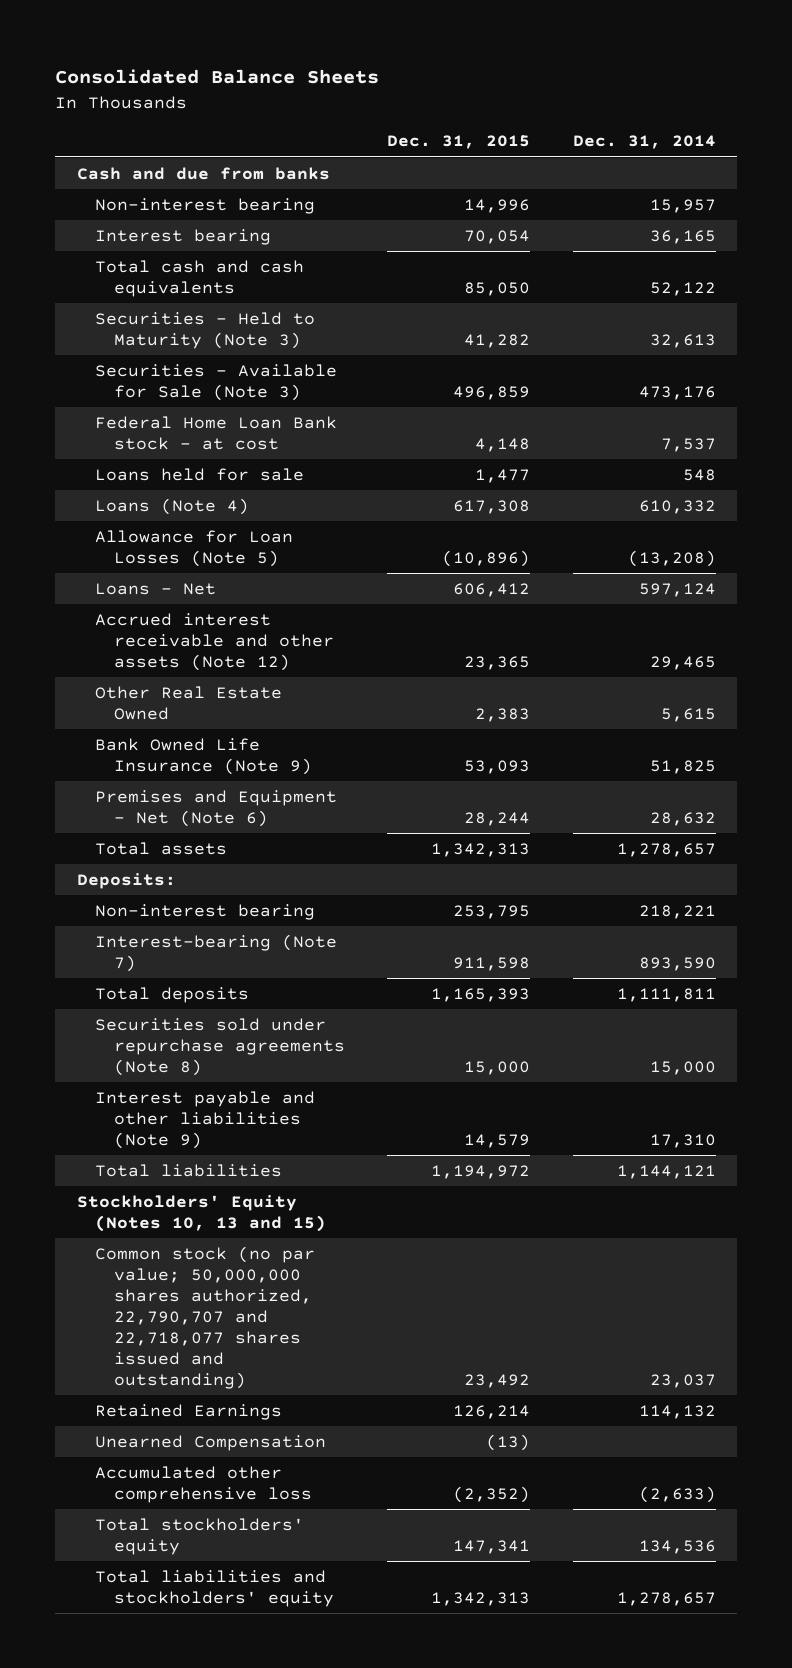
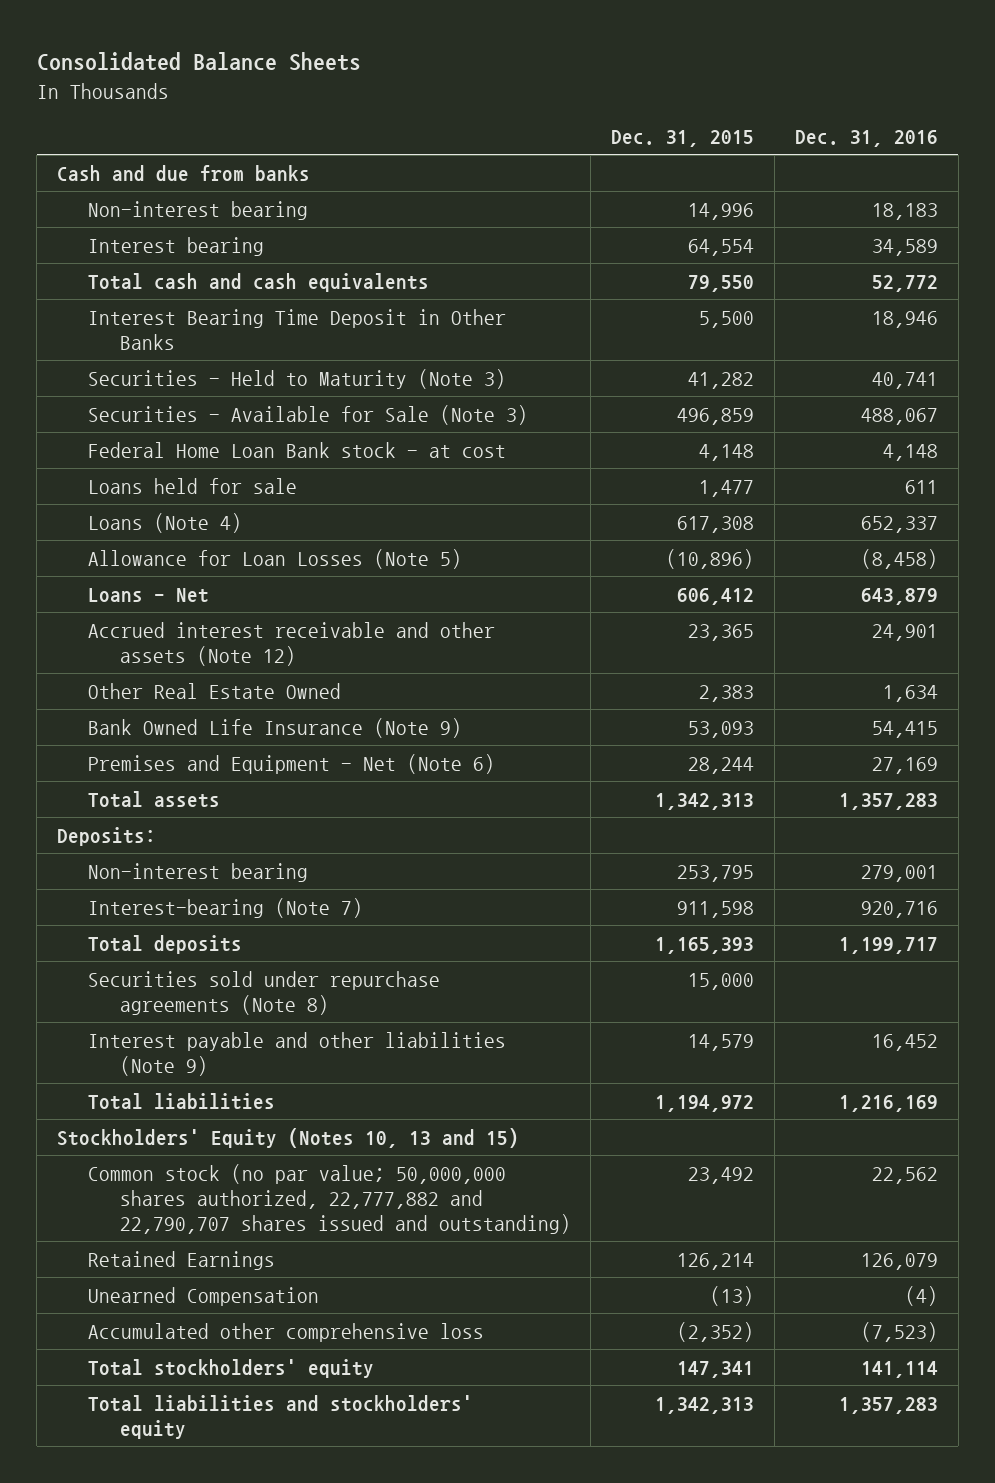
- | Dec. 31, 2015 | Dec. 31, 2014
+ | Dec. 31, 2015 | Dec. 31, 2016
- Interest bearing | 70,054 | 36,165
- Total cash and cash equivalents | 85,050 | 52,122
+ Interest bearing | 64,554 | 34,589
+ Total cash and cash equivalents | 79,550 | 52,772
+ Interest Bearing Time Deposit in Other Banks | 5,500 | 18,946
- Common stock (no par value; 50,000,000 shares authorized, 22,790,707 and 22,718,077 shares issued and outstanding) | 23,492 | 23,037
+ Common stock (no par value; 50,000,000 shares authorized, 22,777,882 and 22,790,707 shares issued and outstanding) | 23,492 | 22,562

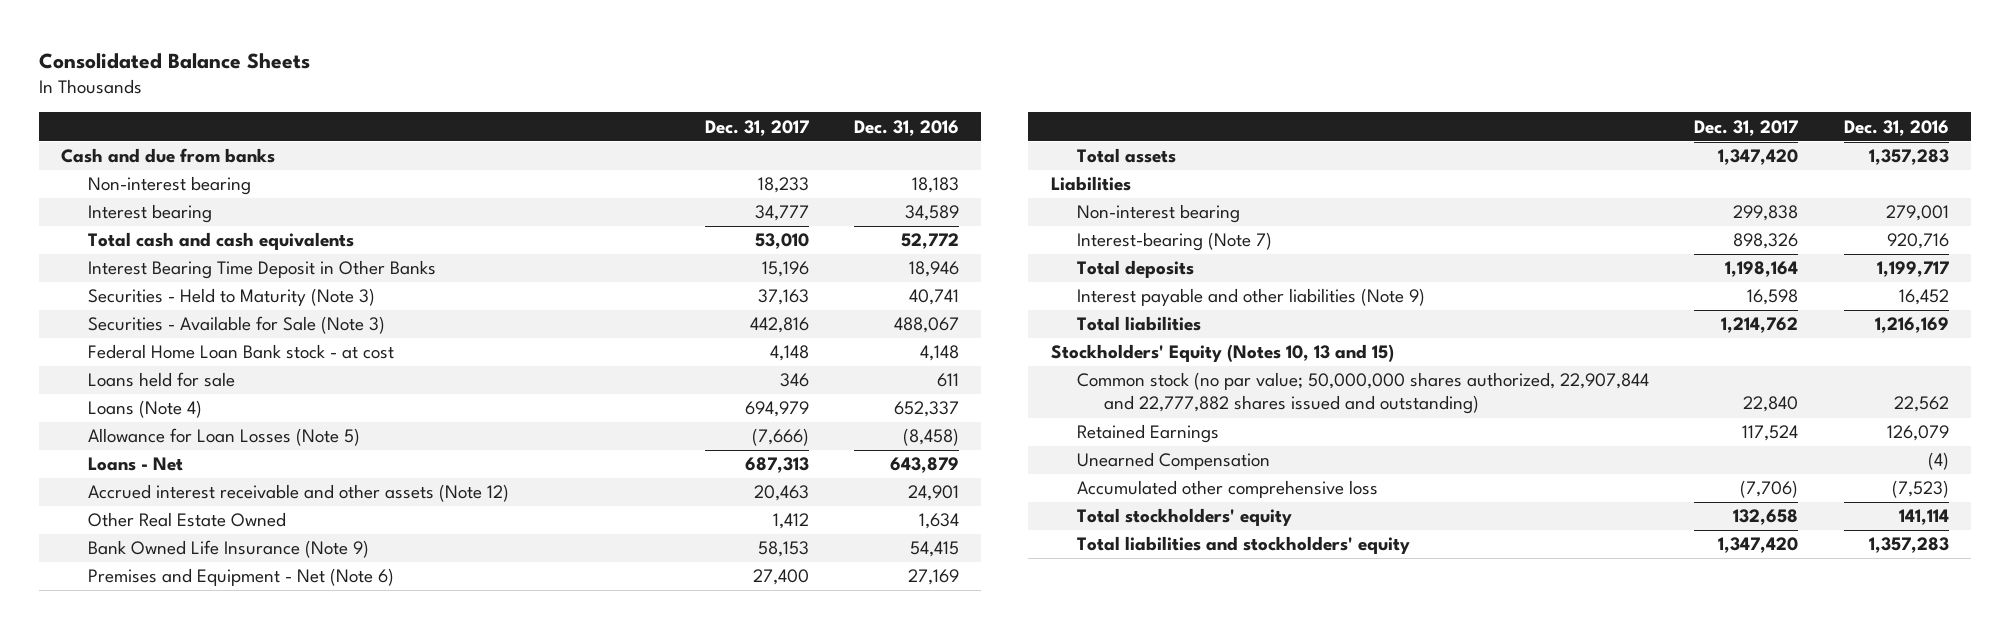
- | Dec. 31, 2015 | Dec. 31, 2016
+ | Dec. 31, 2017 | Dec. 31, 2016
- Deposits:
+ Liabilities
- Securities sold under repurchase agreements (Note 8) | 15,000 |
- Common stock (no par value; 50,000,000 shares authorized, 22,777,882 and 22,790,707 shares issued and outstanding) | 23,492 | 22,562
+ Common stock (no par value; 50,000,000 shares authorized, 22,907,844 and 22,777,882 shares issued and outstanding) | 22,840 | 22,562

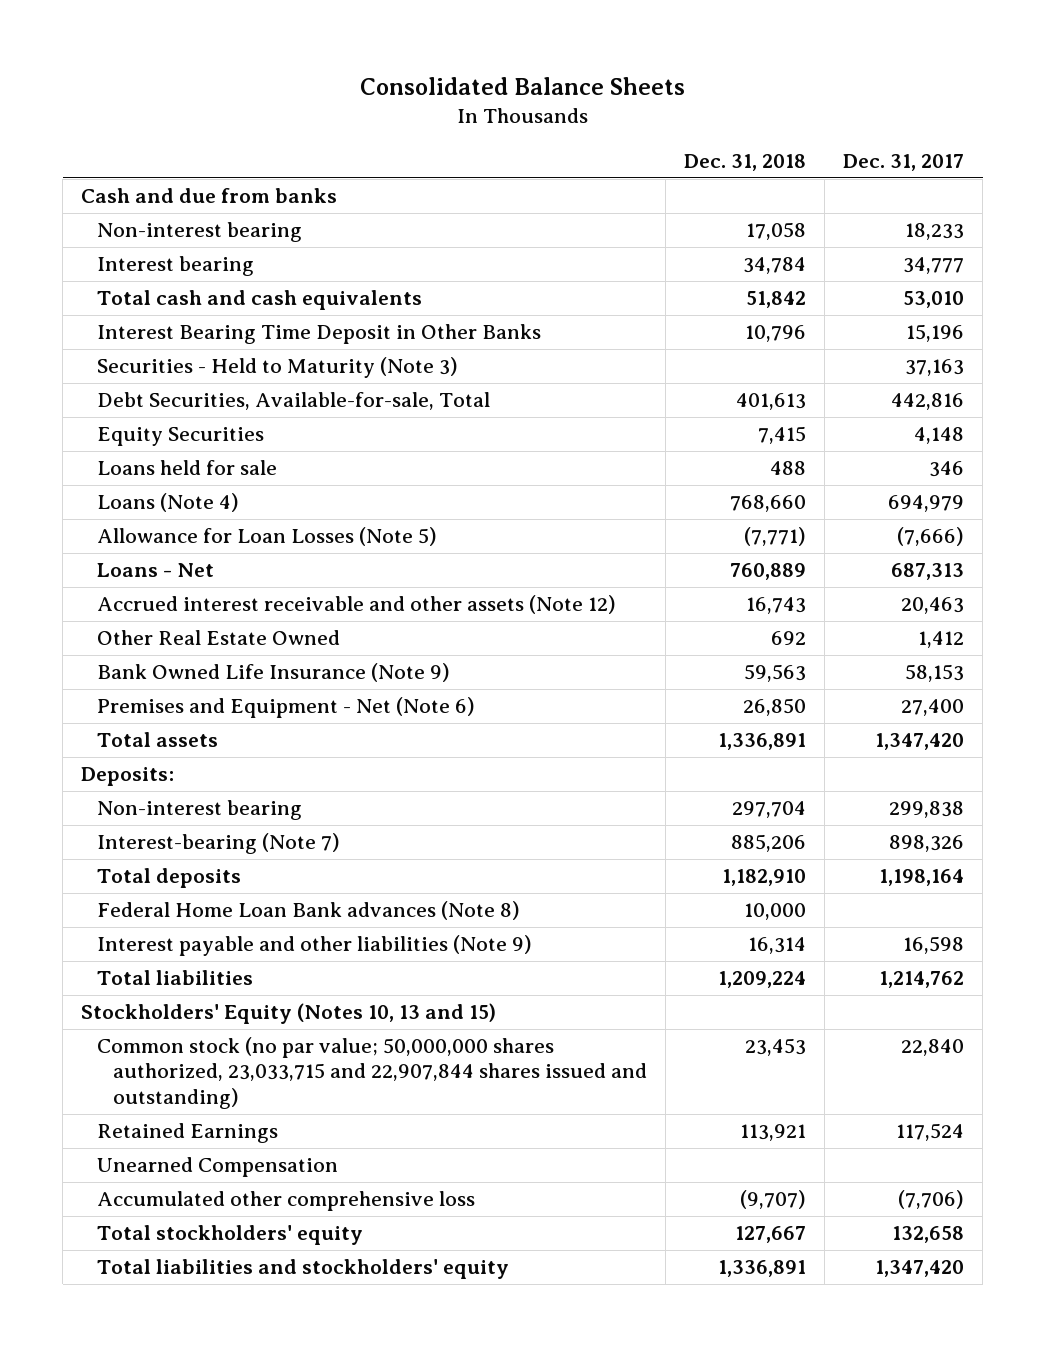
- | Dec. 31, 2017 | Dec. 31, 2016
+ | Dec. 31, 2018 | Dec. 31, 2017
- Securities - Available for Sale (Note 3) | 442,816 | 488,067
- Federal Home Loan Bank stock - at cost | 4,148 | 4,148
+ Debt Securities, Available-for-sale, Total | 401,613 | 442,816
+ Equity Securities | 7,415 | 4,148
- Liabilities
+ Deposits:
+ Federal Home Loan Bank advances (Note 8) | 10,000 |
- Common stock (no par value; 50,000,000 shares authorized, 22,907,844 and 22,777,882 shares issued and outstanding) | 22,840 | 22,562
+ Common stock (no par value; 50,000,000 shares authorized, 23,033,715 and 22,907,844 shares issued and outstanding) | 23,453 | 22,840

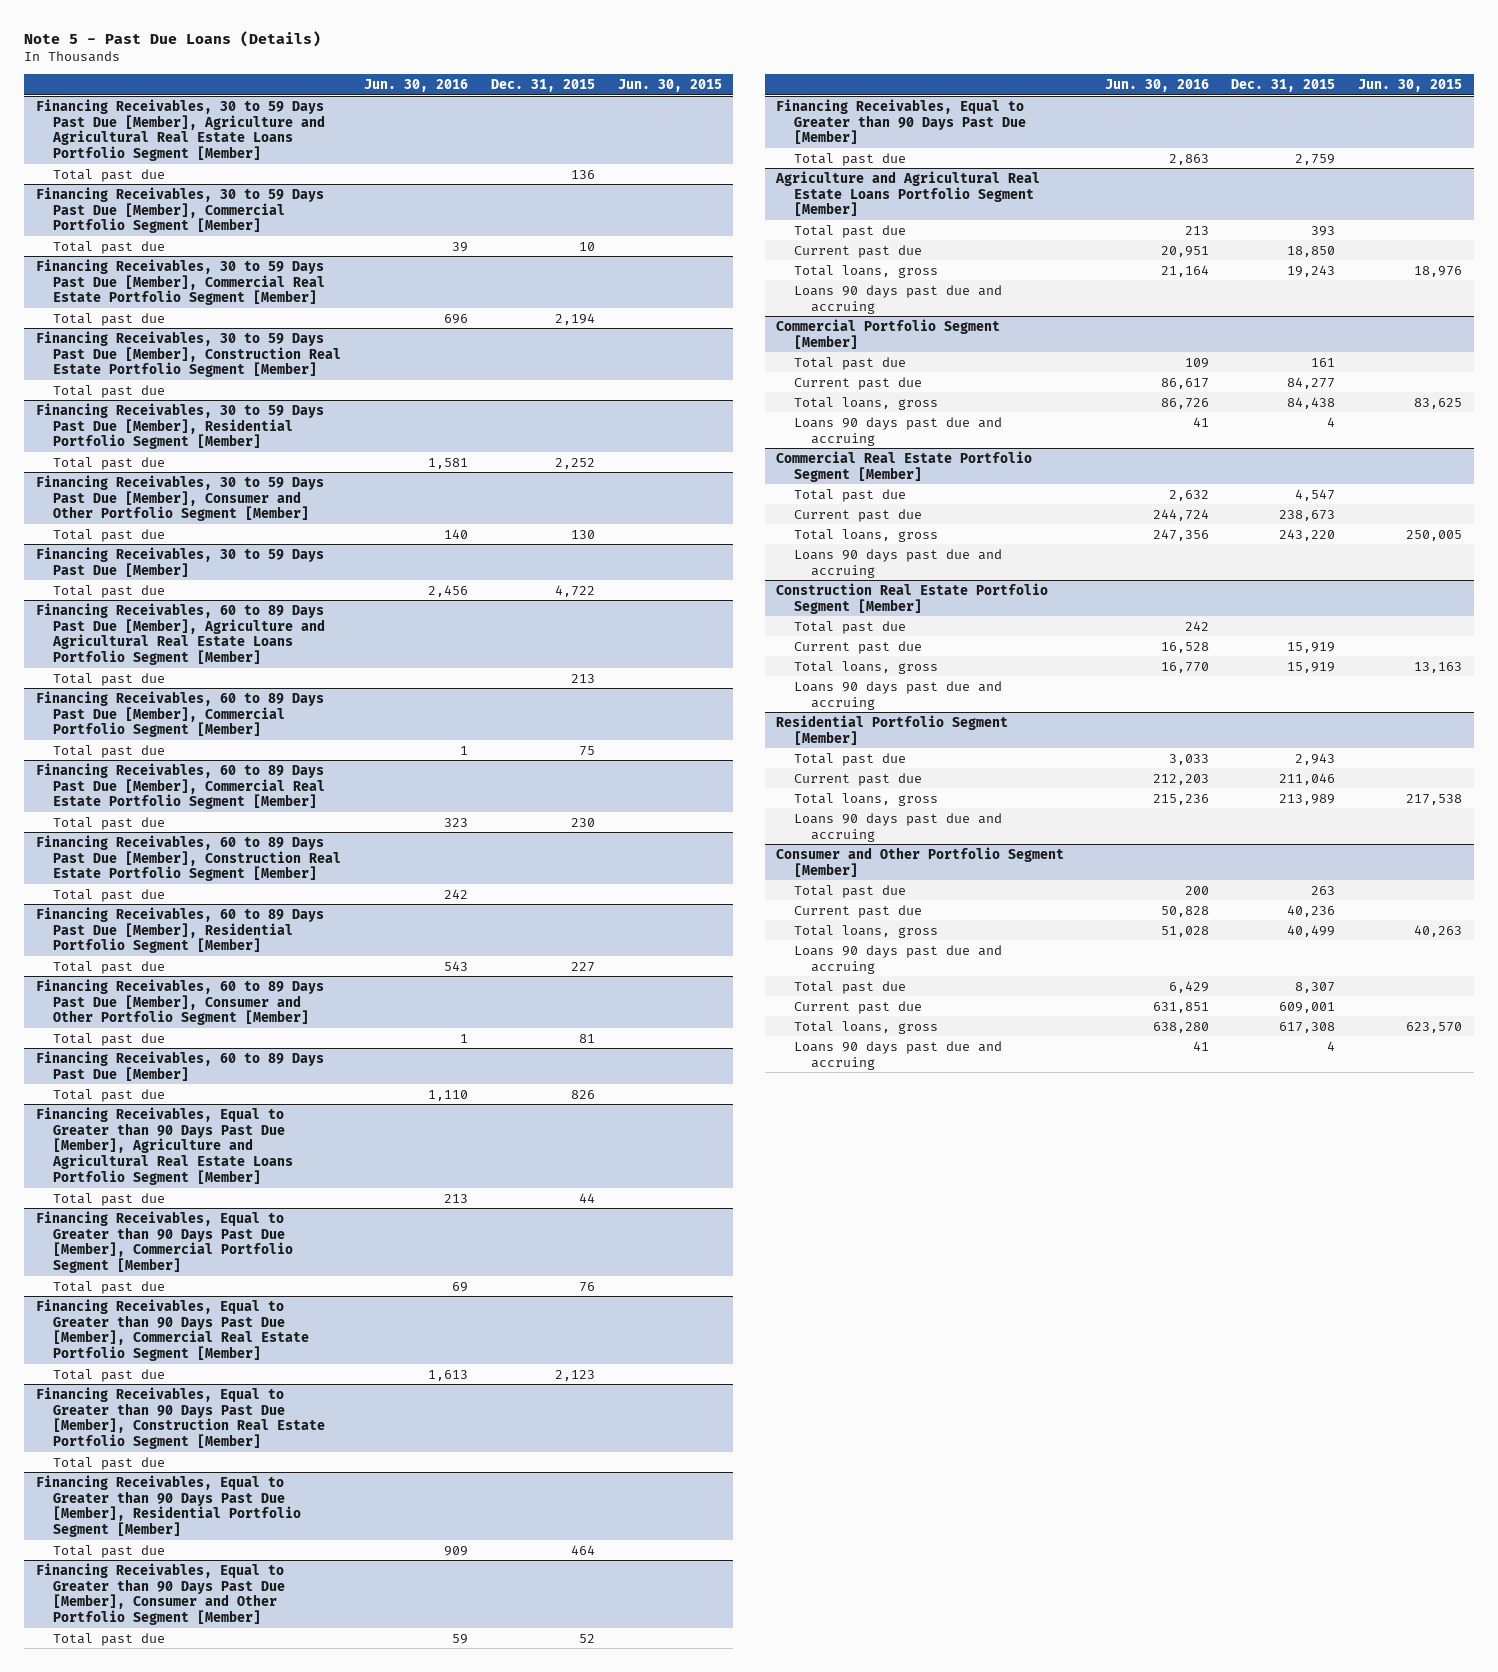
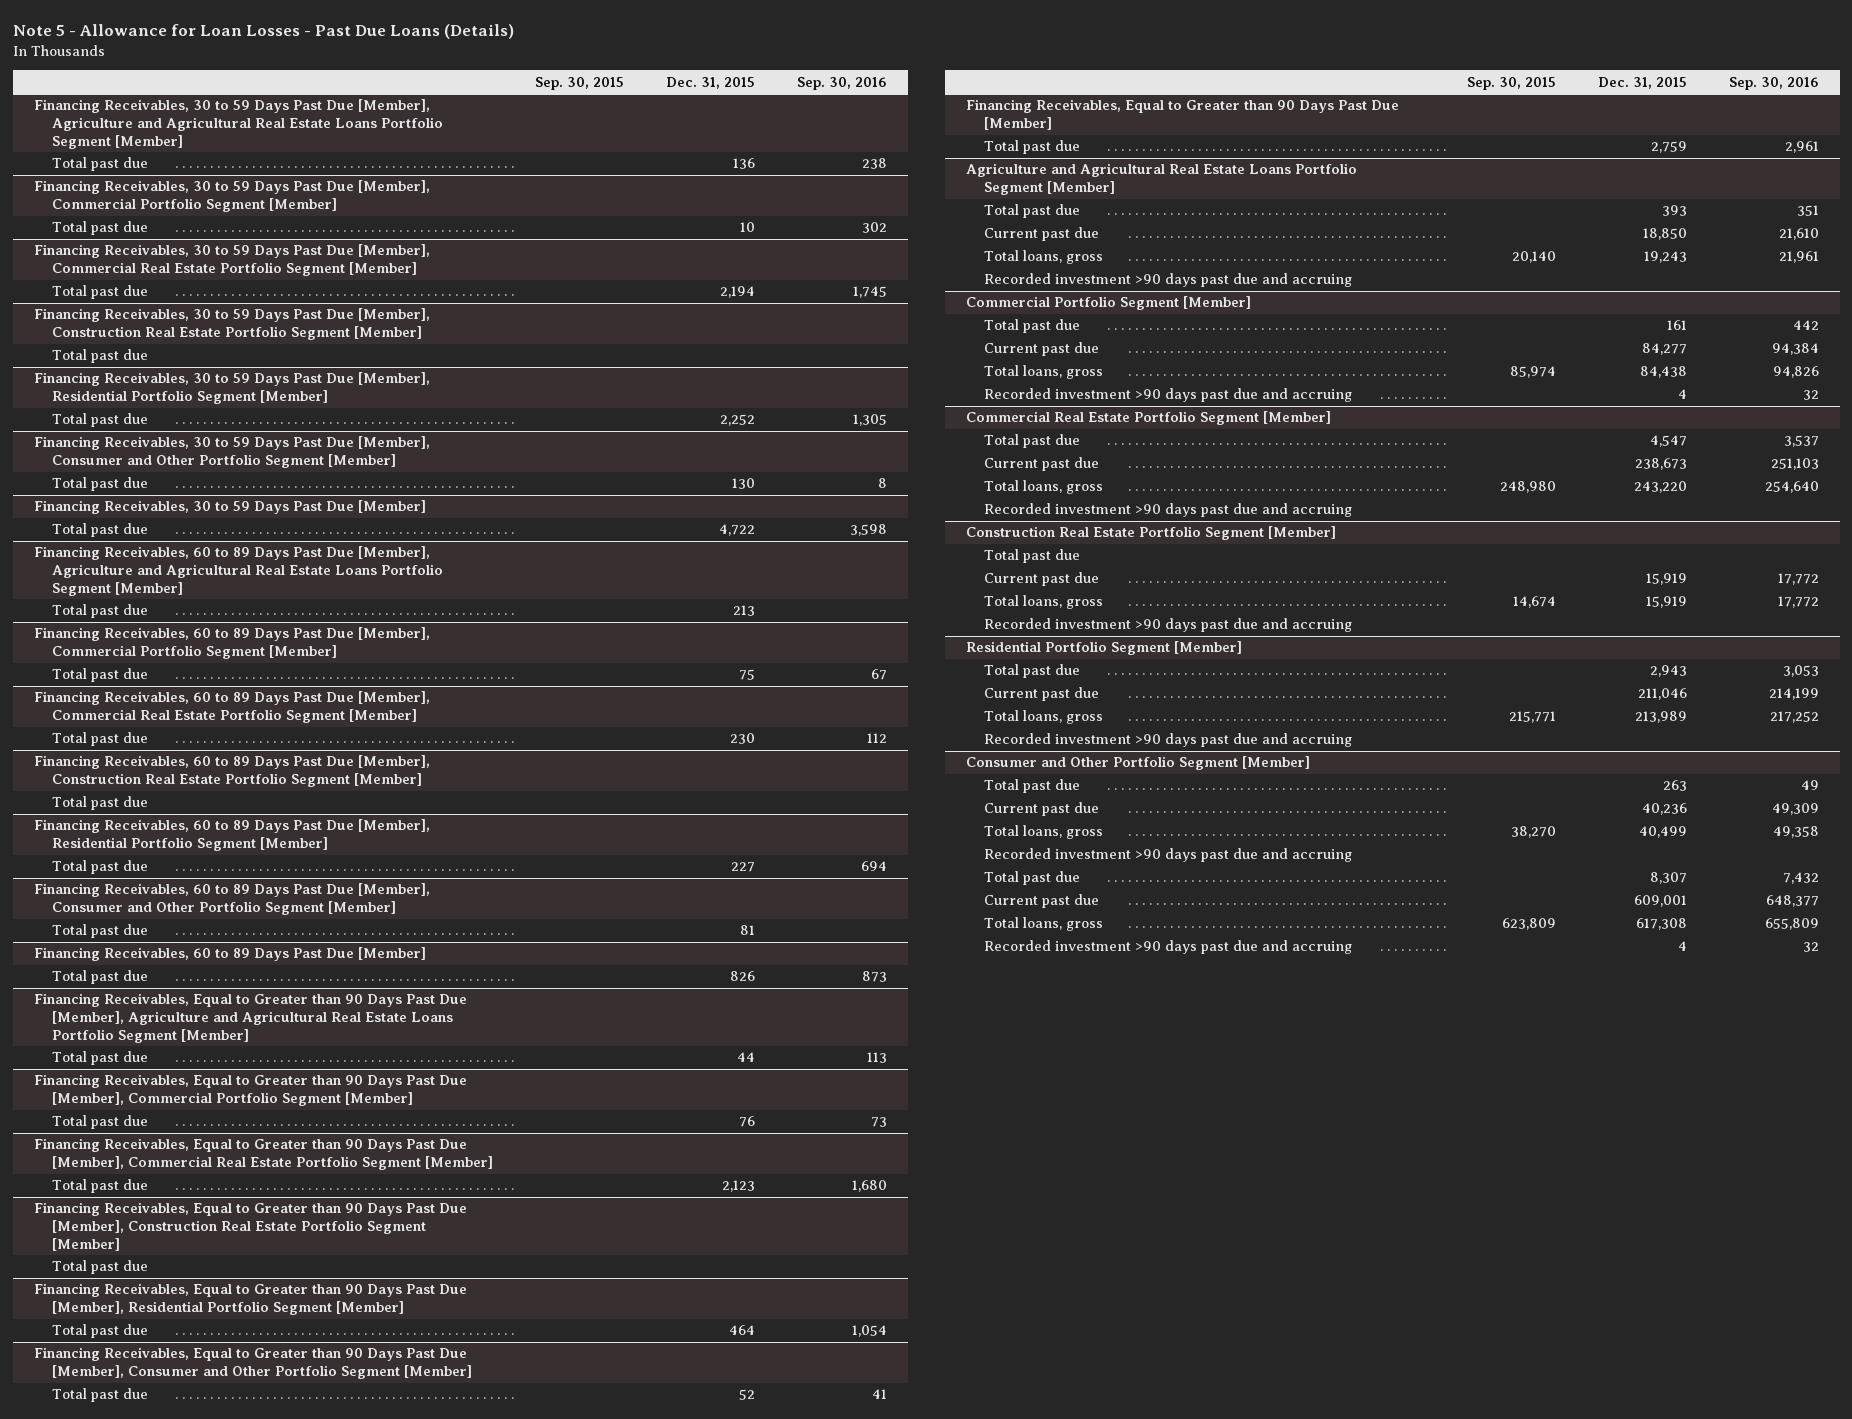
- Note 5 - Past Due Loans (Details)
+ Note 5 - Allowance for Loan Losses - Past Due Loans (Details)
- | Jun. 30, 2016 | Dec. 31, 2015 | Jun. 30, 2015
+ | Sep. 30, 2015 | Dec. 31, 2015 | Sep. 30, 2016
@ Agriculture and Agricultural Real Estate Loans Portfolio Segment [Member]
- Loans 90 days past due and accruing
+ Recorded investment >90 days past due and accruing
@ Commercial Portfolio Segment [Member]
- Loans 90 days past due and accruing | 41 | 4 |
+ Recorded investment >90 days past due and accruing | | 4 | 32
@ Commercial Real Estate Portfolio Segment [Member]
- Loans 90 days past due and accruing
+ Recorded investment >90 days past due and accruing
@ Construction Real Estate Portfolio Segment [Member]
- Loans 90 days past due and accruing
+ Recorded investment >90 days past due and accruing
@ Residential Portfolio Segment [Member]
- Loans 90 days past due and accruing
+ Recorded investment >90 days past due and accruing
@ Consumer and Other Portfolio Segment [Member]
- Loans 90 days past due and accruing
+ Recorded investment >90 days past due and accruing
- Loans 90 days past due and accruing | 41 | 4 |
+ Recorded investment >90 days past due and accruing | | 4 | 32

